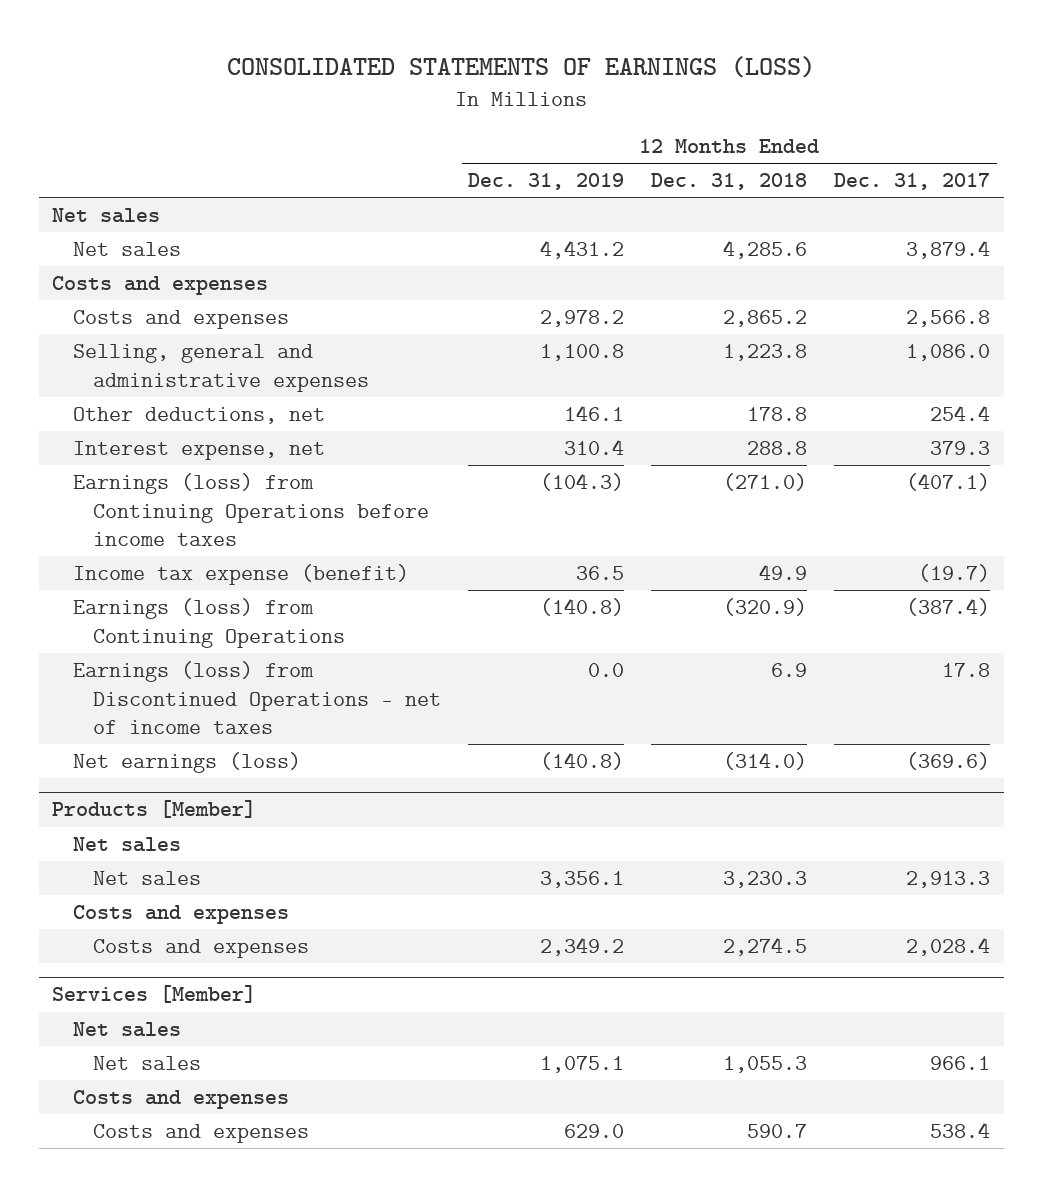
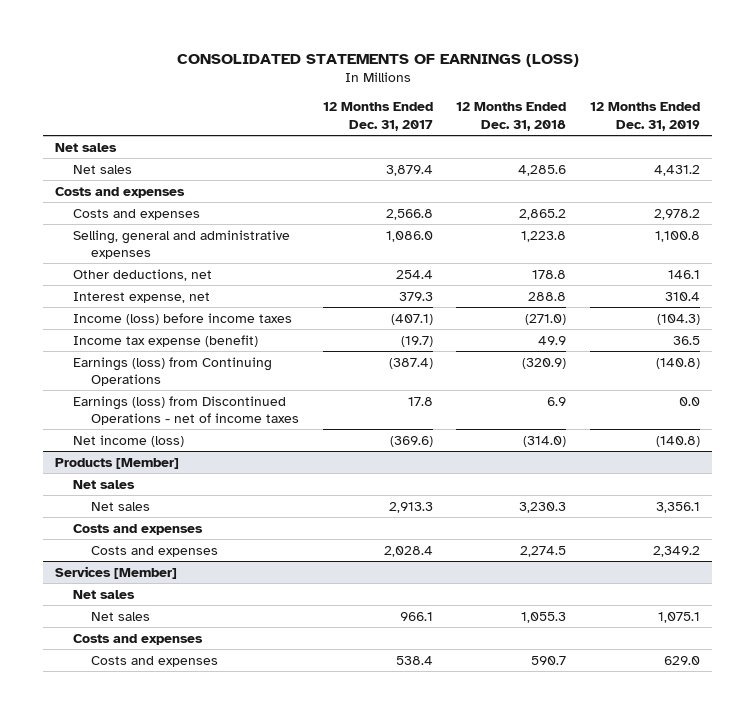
- | 12 Months Ended Dec. 31, 2019 | 12 Months Ended Dec. 31, 2018 | 12 Months Ended Dec. 31, 2017
+ | 12 Months Ended Dec. 31, 2017 | 12 Months Ended Dec. 31, 2018 | 12 Months Ended Dec. 31, 2019
- Earnings (loss) from Continuing Operations before income taxes | (104.3) | (271.0) | (407.1)
+ Income (loss) before income taxes | (407.1) | (271.0) | (104.3)
- Net earnings (loss) | (140.8) | (314.0) | (369.6)
+ Net income (loss) | (369.6) | (314.0) | (140.8)

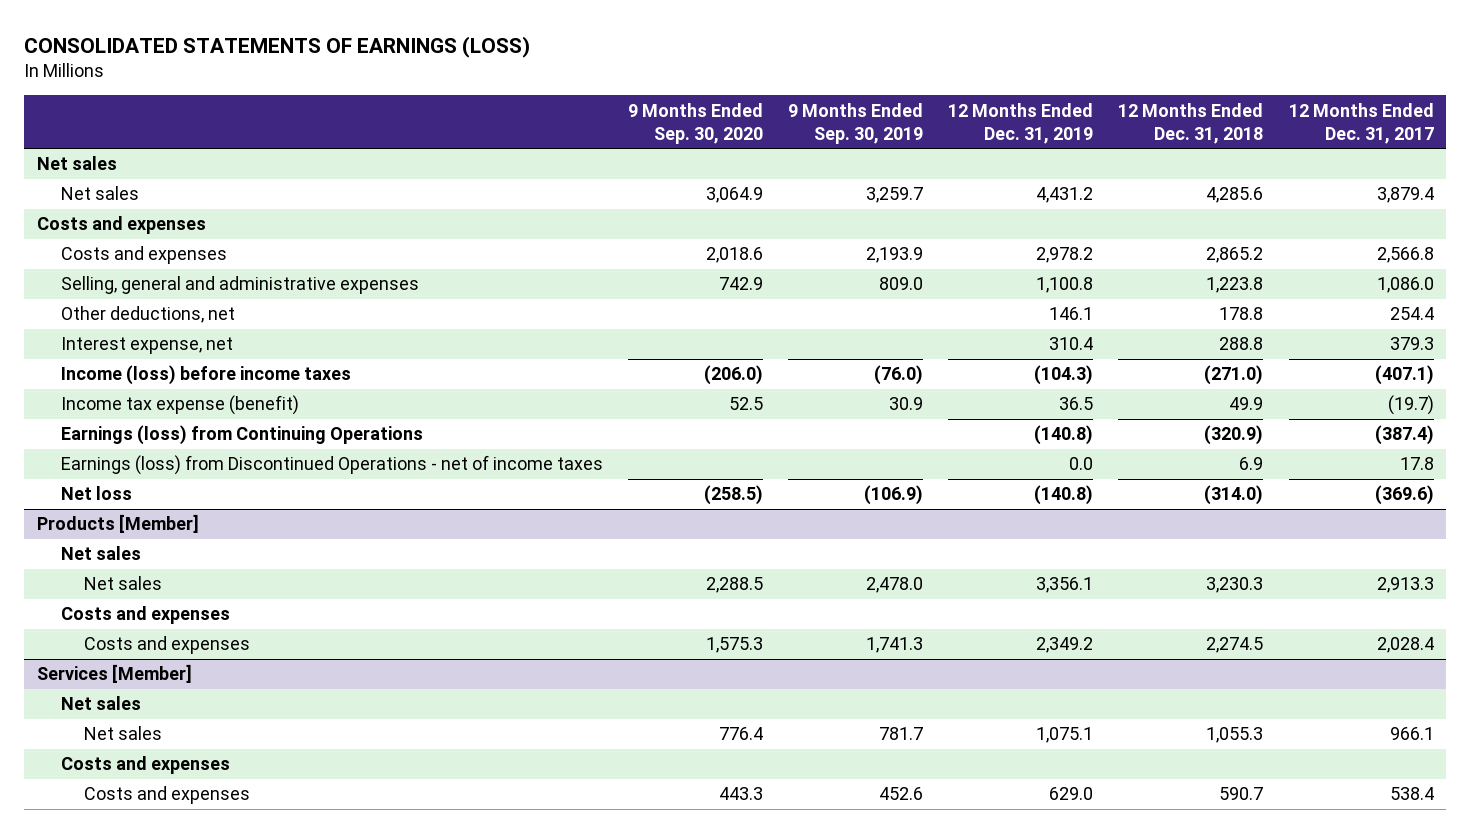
- | 12 Months Ended Dec. 31, 2017 | 12 Months Ended Dec. 31, 2018 | 12 Months Ended Dec. 31, 2019
+ | 9 Months Ended Sep. 30, 2020 | 9 Months Ended Sep. 30, 2019 | 12 Months Ended Dec. 31, 2019 | 12 Months Ended Dec. 31, 2018 | 12 Months Ended Dec. 31, 2017
- Net income (loss) | (369.6) | (314.0) | (140.8)
+ Net loss | (258.5) | (106.9) | (140.8) | (314.0) | (369.6)

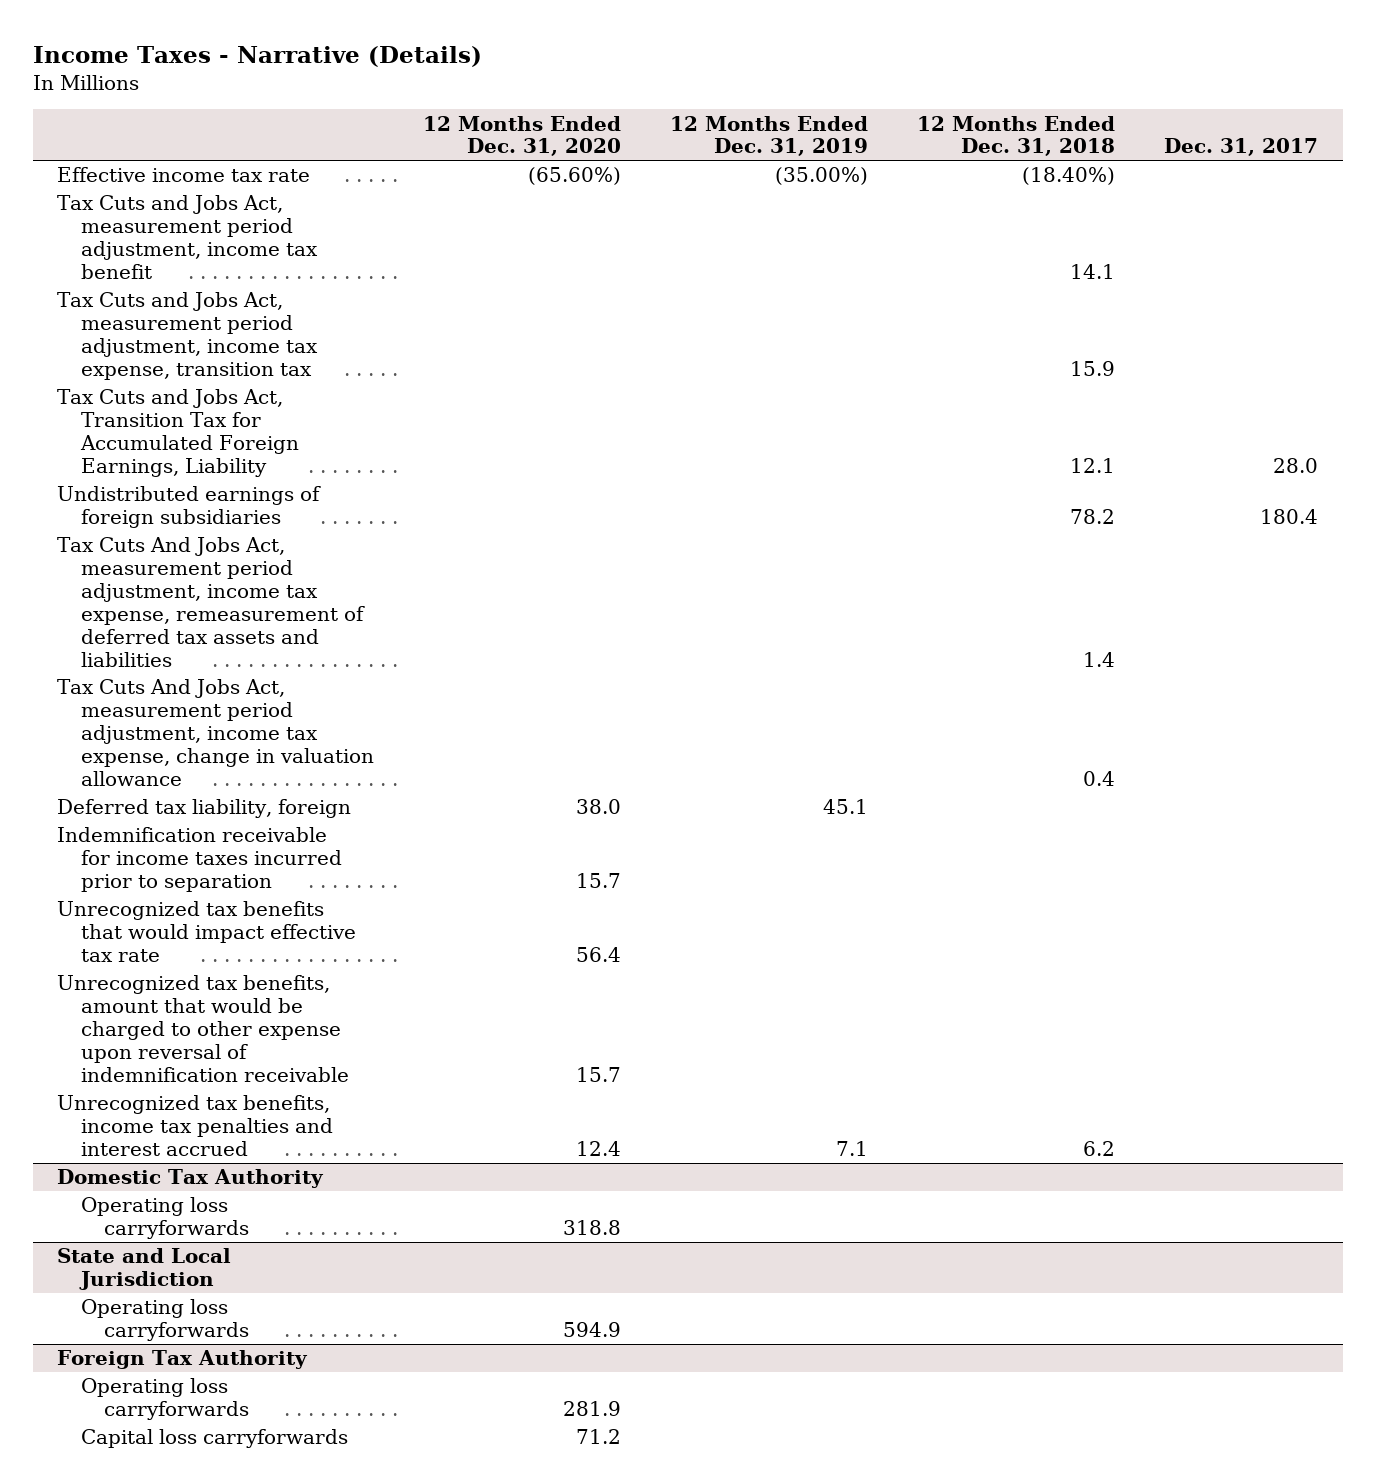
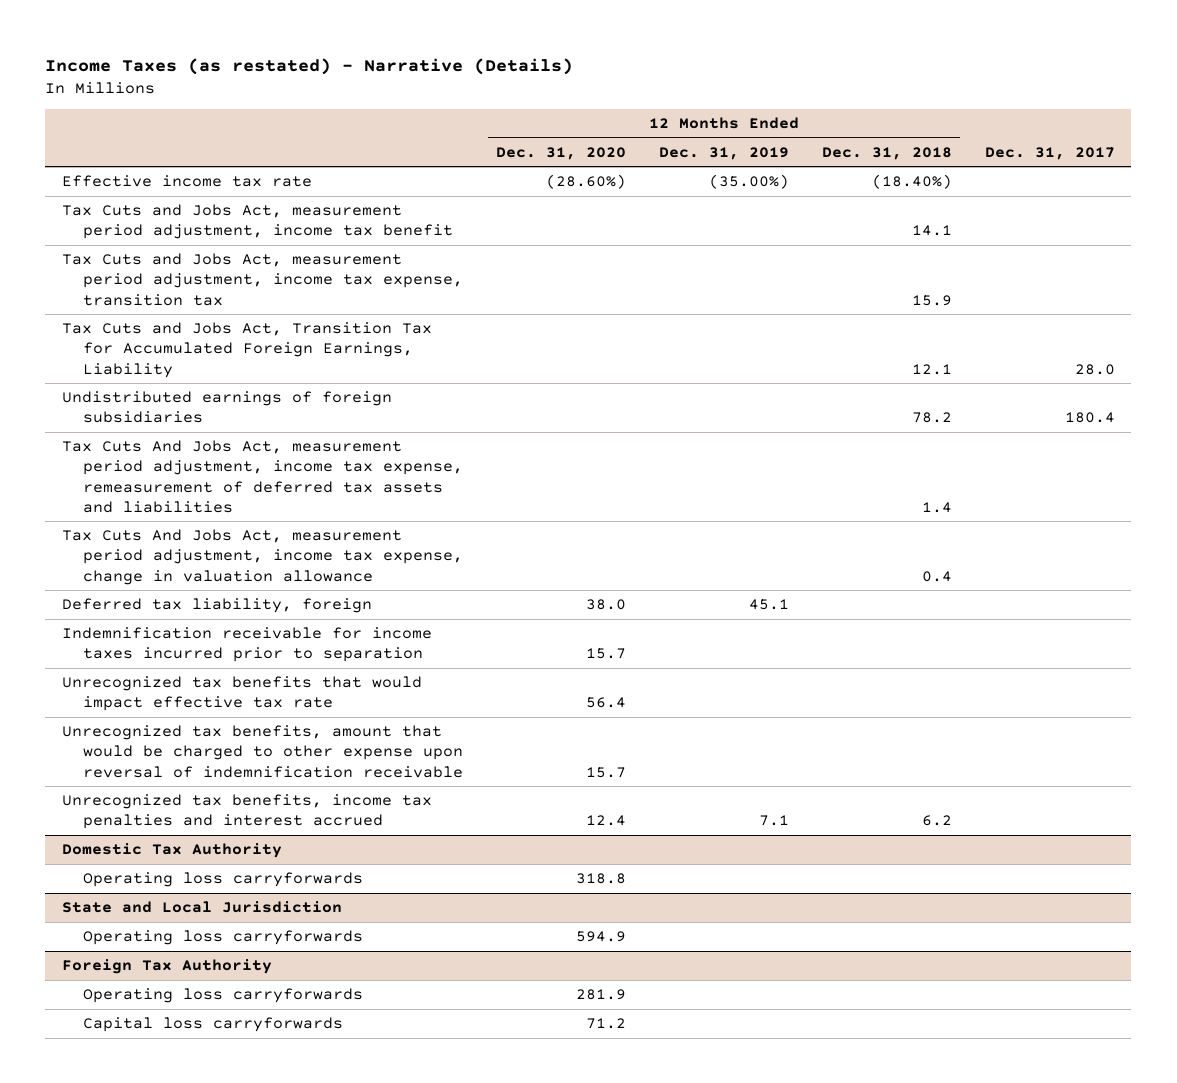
- Income Taxes - Narrative (Details)
+ Income Taxes (as restated) - Narrative (Details)
- Effective income tax rate | (65.60%) | (35.00%) | (18.40%) |
+ Effective income tax rate | (28.60%) | (35.00%) | (18.40%) |

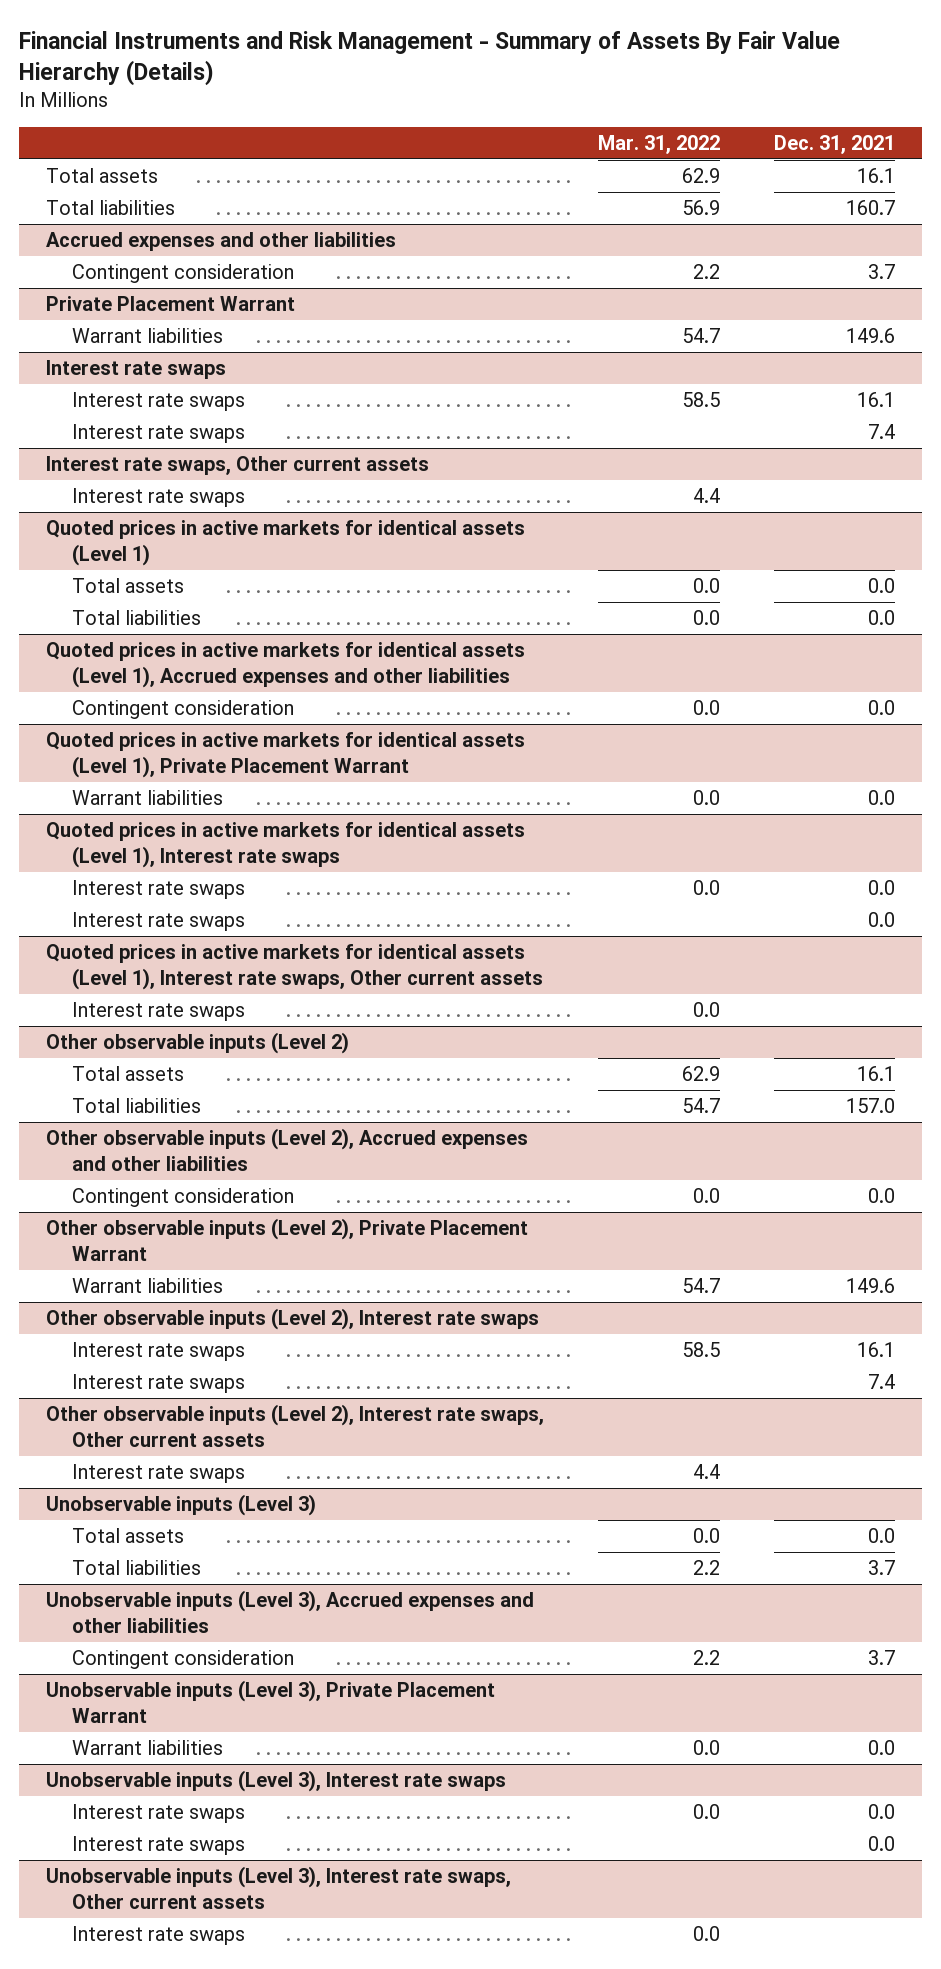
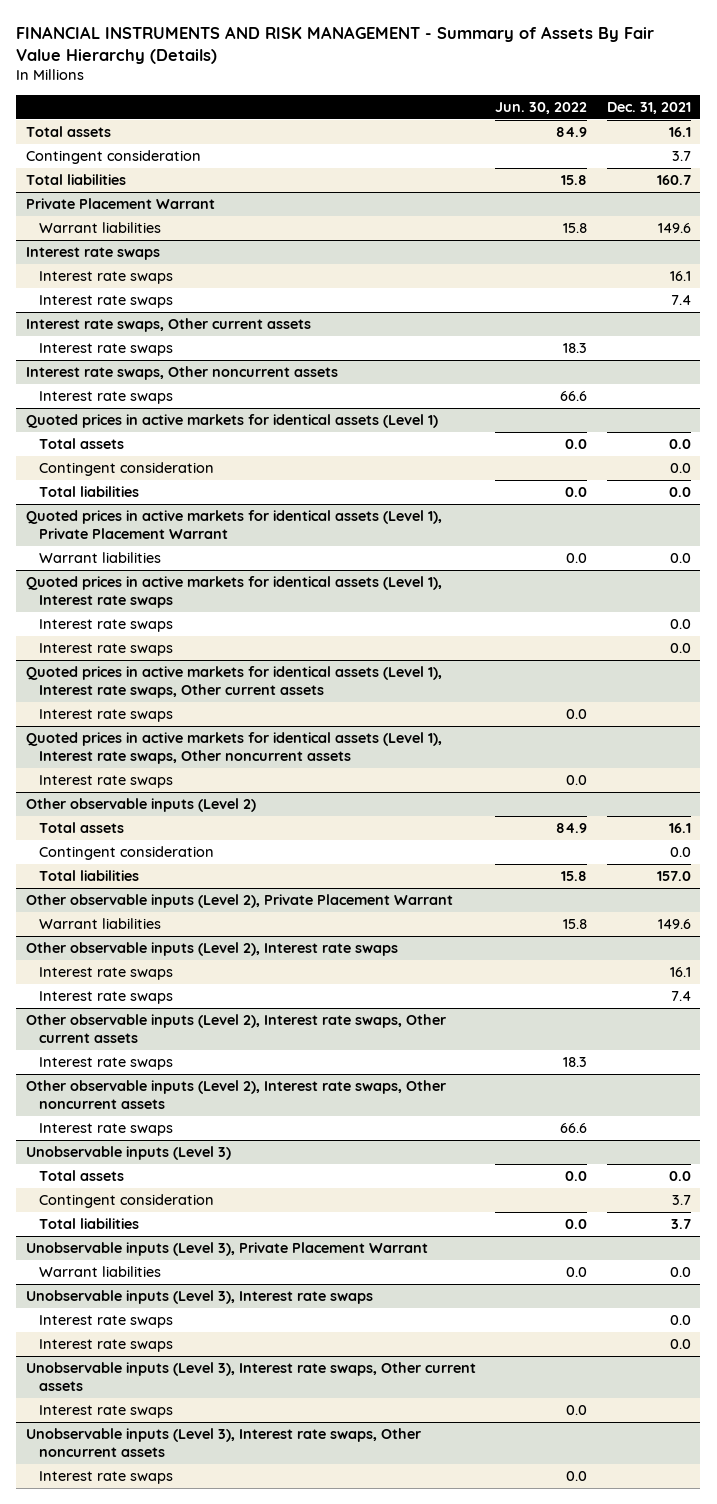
- Financial Instruments and Risk Management - Summary of Assets By Fair Value Hierarchy (Details)
+ FINANCIAL INSTRUMENTS AND RISK MANAGEMENT - Summary of Assets By Fair Value Hierarchy (Details)
- | Mar. 31, 2022 | Dec. 31, 2021
+ | Jun. 30, 2022 | Dec. 31, 2021
- Accrued expenses and other liabilities
moved down: Total liabilities | 15.8 | 160.7
+ Interest rate swaps, Other noncurrent assets
+ Interest rate swaps | 66.6 |
- Quoted prices in active markets for identical assets (Level 1), Accrued expenses and other liabilities
@ Quoted prices in active markets for identical assets (Level 1)
moved down: Total liabilities | 0.0 | 0.0
+ Quoted prices in active markets for identical assets (Level 1), Interest rate swaps, Other noncurrent assets
+ Interest rate swaps | 0.0 |
- Other observable inputs (Level 2), Accrued expenses and other liabilities
@ Other observable inputs (Level 2)
moved down: Total liabilities | 15.8 | 157.0
+ Other observable inputs (Level 2), Interest rate swaps, Other noncurrent assets
+ Interest rate swaps | 66.6 |
- Unobservable inputs (Level 3), Accrued expenses and other liabilities
@ Unobservable inputs (Level 3)
moved down: Total liabilities | 0.0 | 3.7
+ Unobservable inputs (Level 3), Interest rate swaps, Other noncurrent assets
+ Interest rate swaps | 0.0 |

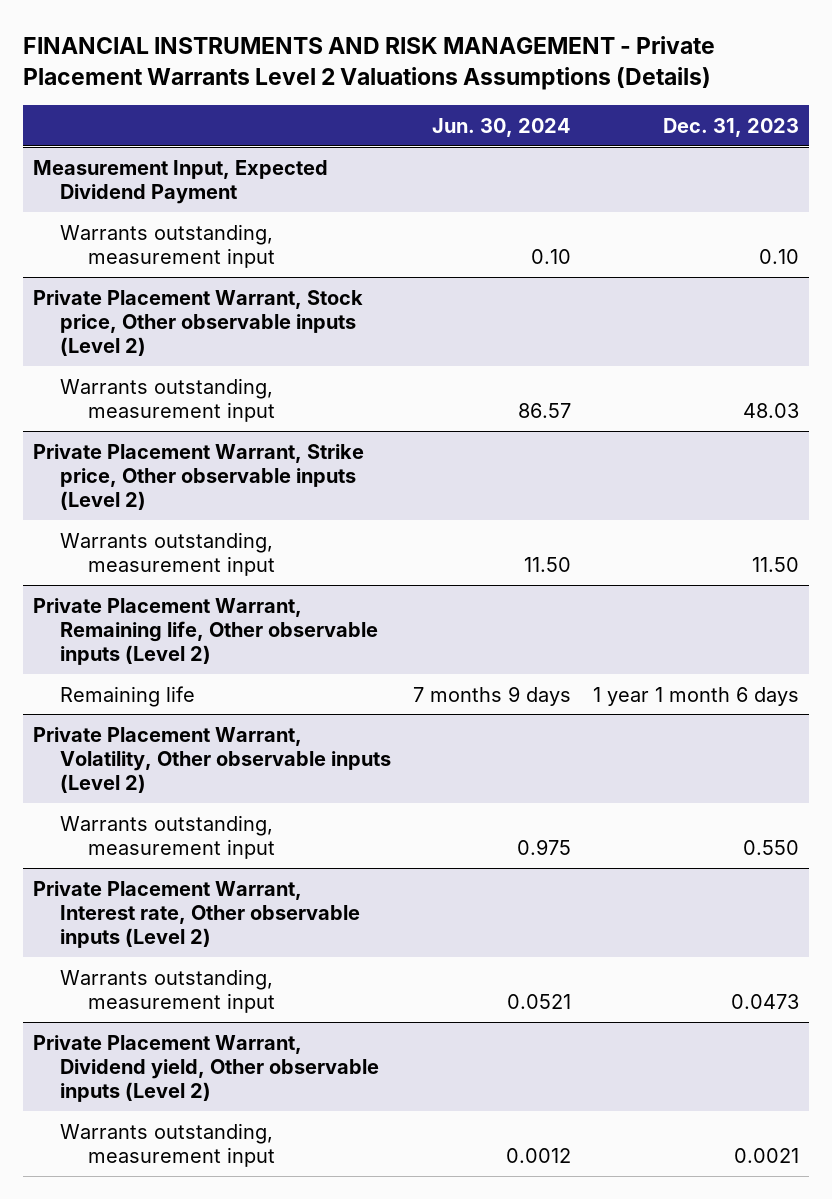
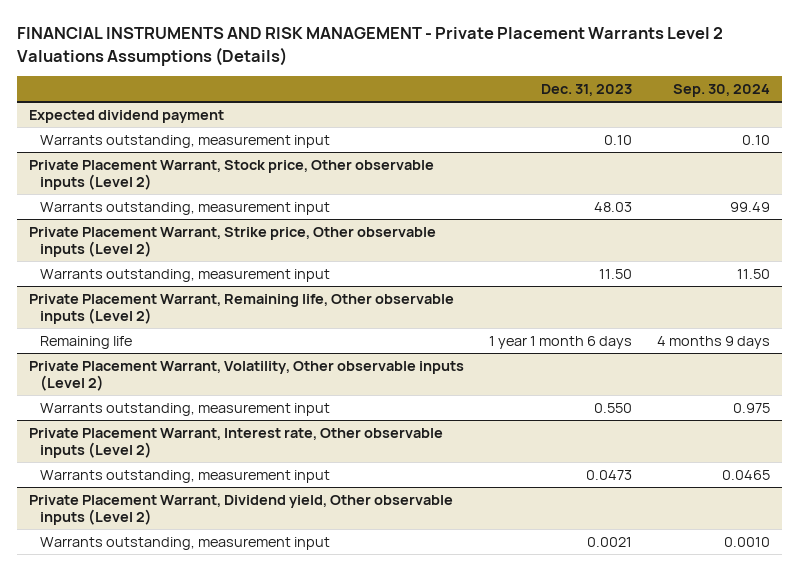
- | Jun. 30, 2024 | Dec. 31, 2023
+ | Dec. 31, 2023 | Sep. 30, 2024
- Measurement Input, Expected Dividend Payment
+ Expected dividend payment

